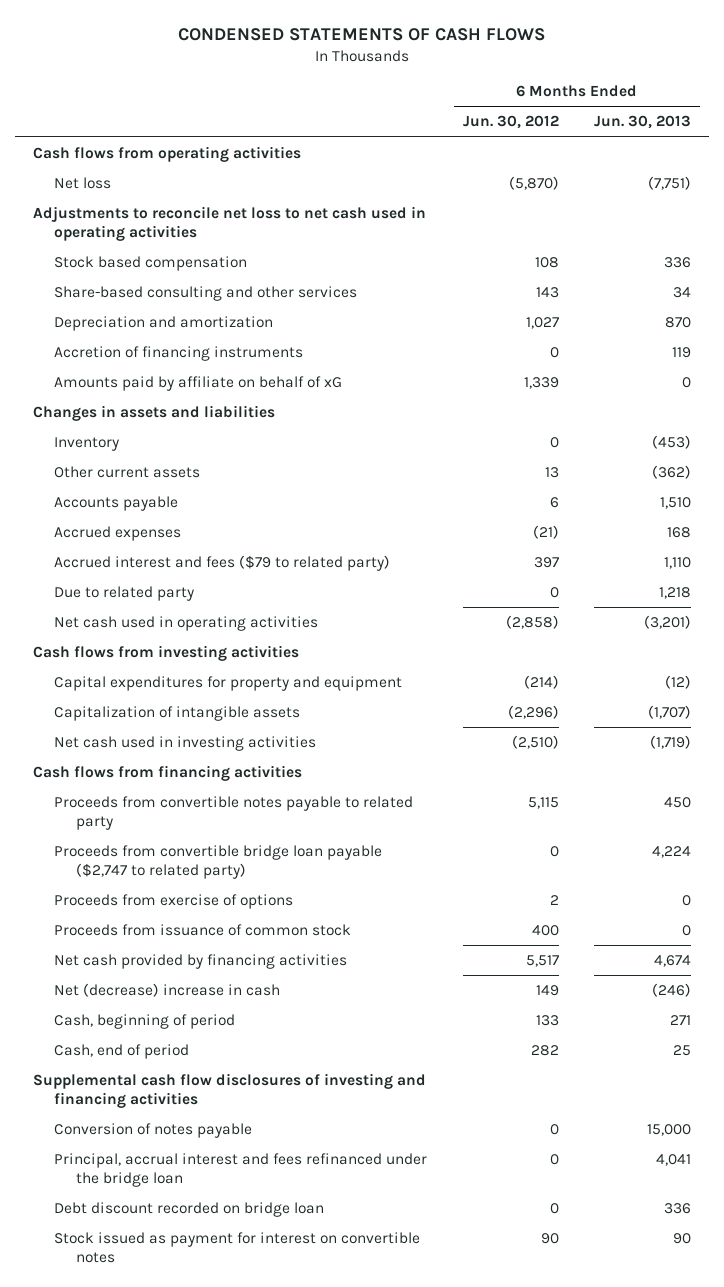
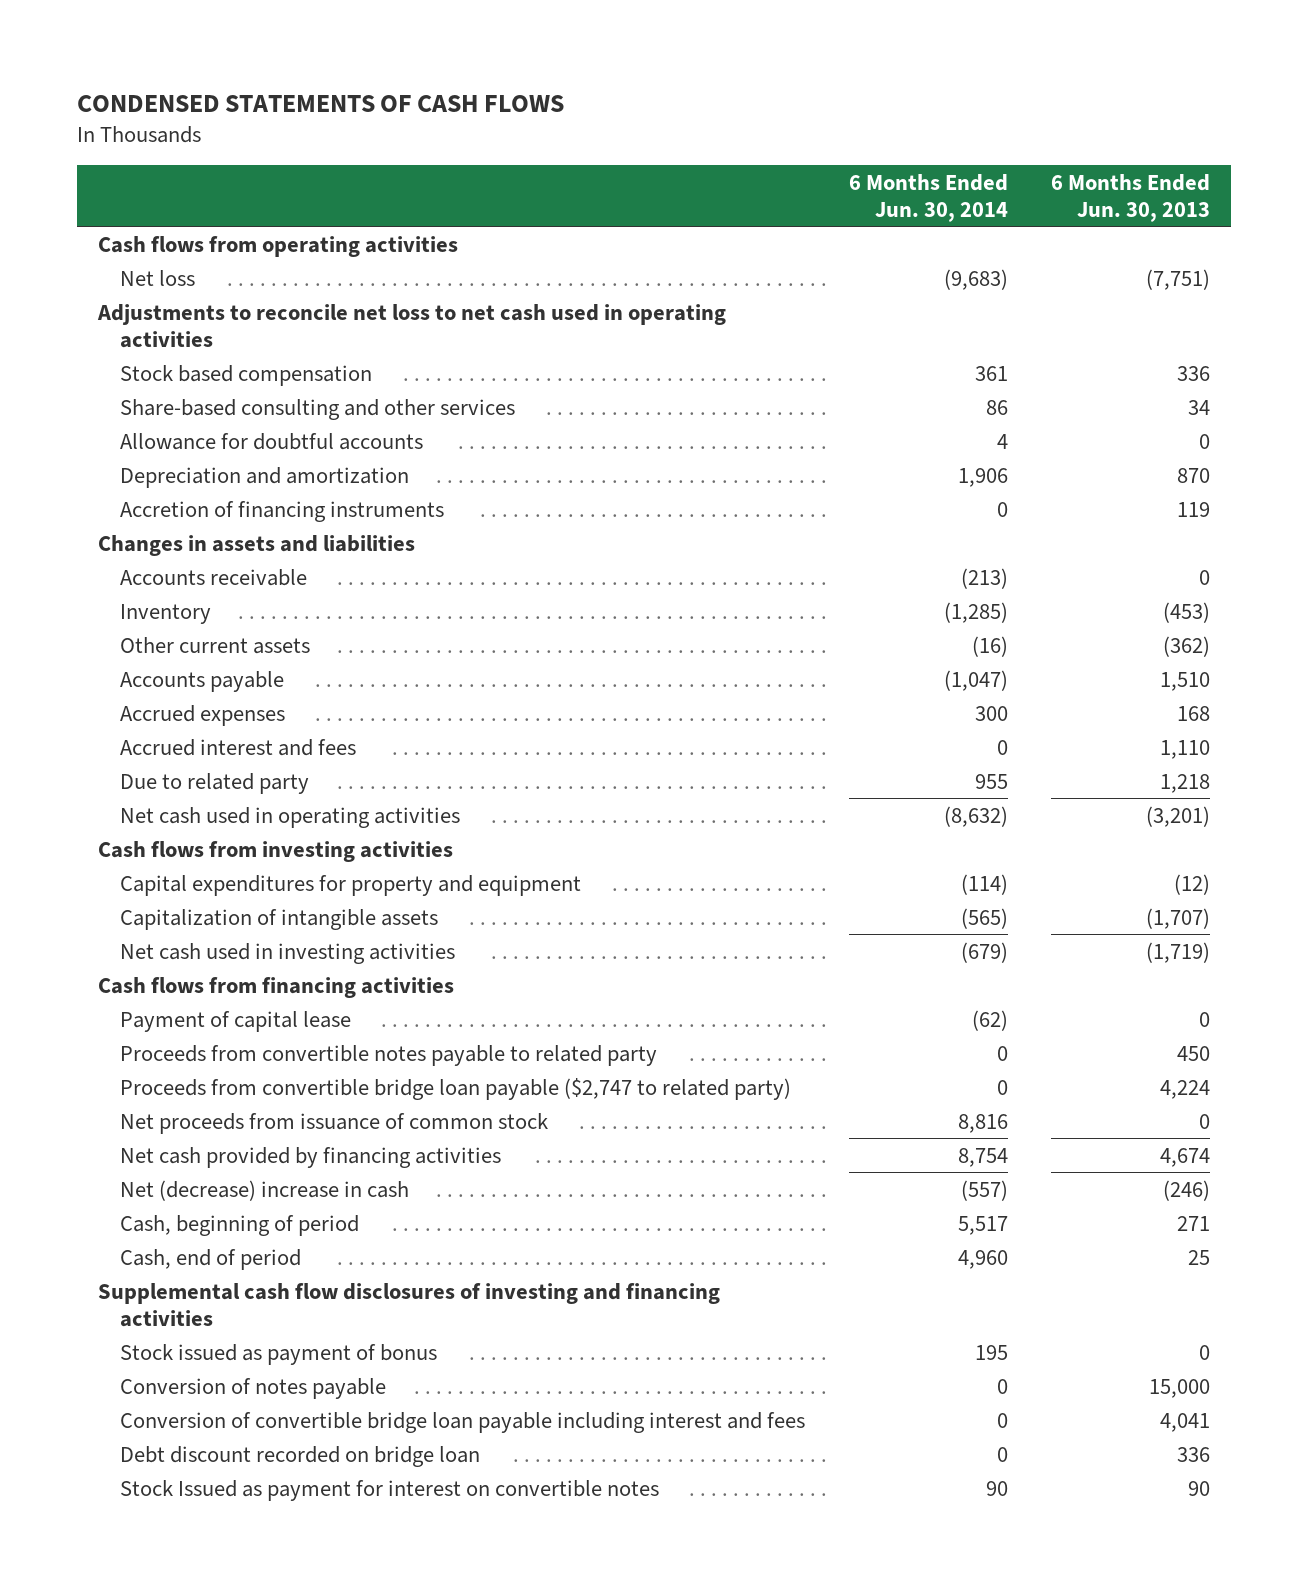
- | 6 Months Ended Jun. 30, 2012 | 6 Months Ended Jun. 30, 2013
+ | 6 Months Ended Jun. 30, 2014 | 6 Months Ended Jun. 30, 2013
+ Allowance for doubtful accounts | 4 | 0
- Amounts paid by affiliate on behalf of xG | 1,339 | 0
+ Accounts receivable | (213) | 0
- Accrued interest and fees ($79 to related party) | 397 | 1,110
+ Accrued interest and fees | 0 | 1,110
+ Payment of capital lease | (62) | 0
- Proceeds from exercise of options | 2 | 0
- Proceeds from issuance of common stock | 400 | 0
+ Net proceeds from issuance of common stock | 8,816 | 0
+ Stock issued as payment of bonus | 195 | 0
- Principal, accrual interest and fees refinanced under the bridge loan | 0 | 4,041
+ Conversion of convertible bridge loan payable including interest and fees | 0 | 4,041
- Stock issued as payment for interest on convertible notes | 90 | 90
+ Stock Issued as payment for interest on convertible notes | 90 | 90

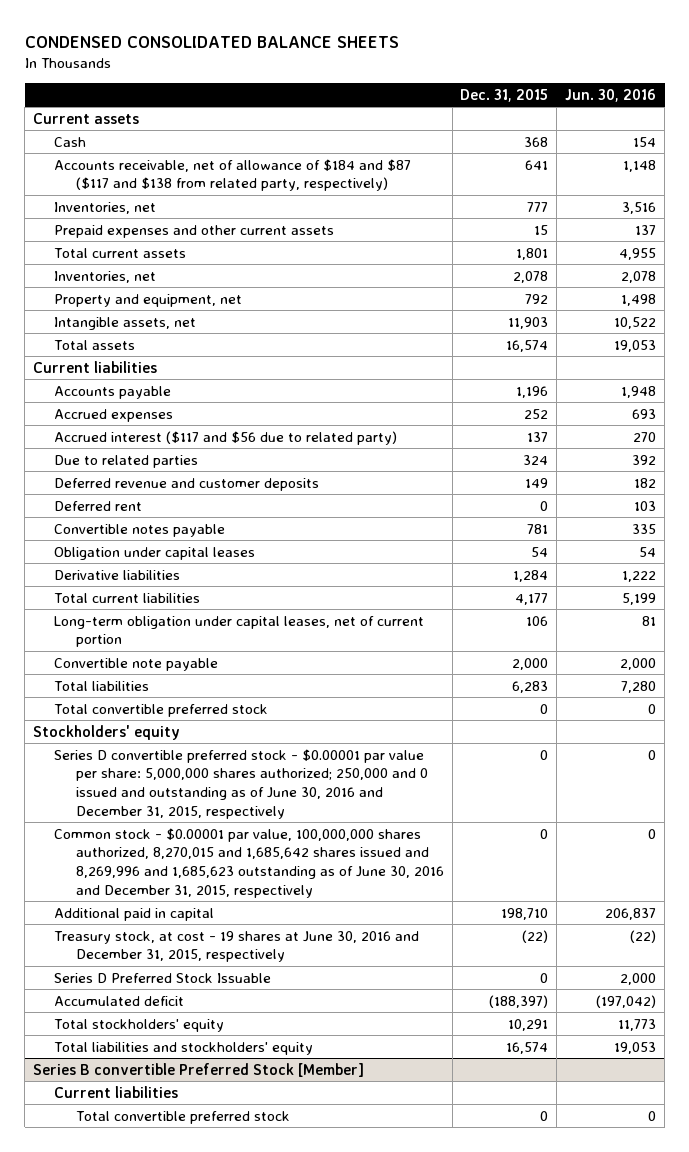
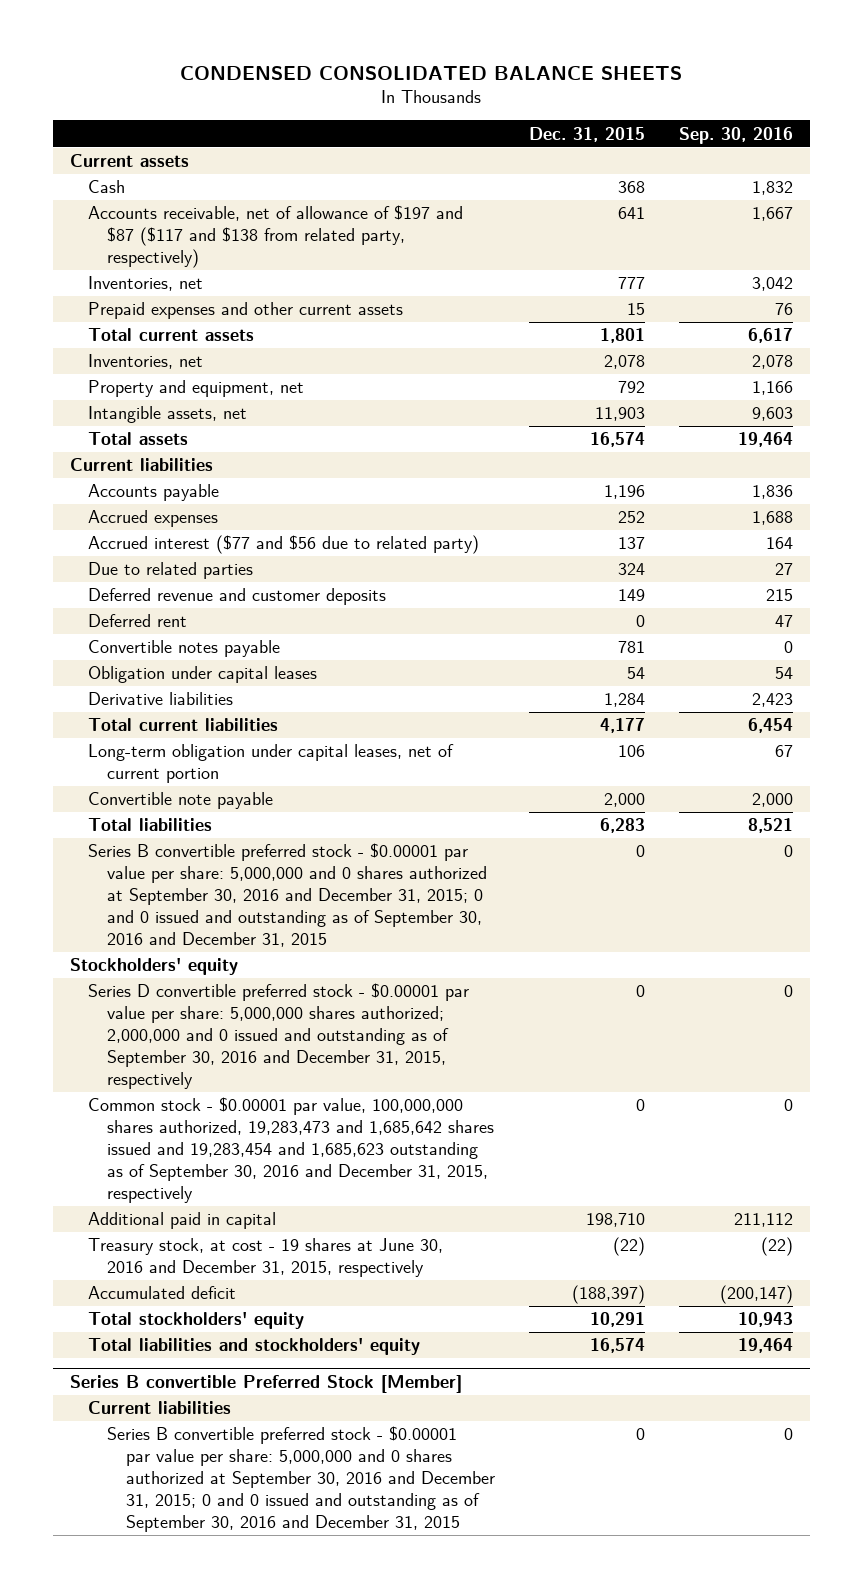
- | Dec. 31, 2015 | Jun. 30, 2016
+ | Dec. 31, 2015 | Sep. 30, 2016
- Accounts receivable, net of allowance of $184 and $87 ($117 and $138 from related party, respectively) | 641 | 1,148
+ Accounts receivable, net of allowance of $197 and $87 ($117 and $138 from related party, respectively) | 641 | 1,667
- Accrued interest ($117 and $56 due to related party) | 137 | 270
+ Accrued interest ($77 and $56 due to related party) | 137 | 164
- Total convertible preferred stock | 0 | 0
+ Series B convertible preferred stock - $0.00001 par value per share: 5,000,000 and 0 shares authorized at September 30, 2016 and December 31, 2015; 0 and 0 issued and outstanding as of September 30, 2016 and December 31, 2015 | 0 | 0
- Series D convertible preferred stock - $0.00001 par value per share: 5,000,000 shares authorized; 250,000 and 0 issued and outstanding as of June 30, 2016 and December 31, 2015, respectively | 0 | 0
- Common stock - $0.00001 par value, 100,000,000 shares authorized, 8,270,015 and 1,685,642 shares issued and 8,269,996 and 1,685,623 outstanding as of June 30, 2016 and December 31, 2015, respectively | 0 | 0
+ Series D convertible preferred stock - $0.00001 par value per share: 5,000,000 shares authorized; 2,000,000 and 0 issued and outstanding as of September 30, 2016 and December 31, 2015, respectively | 0 | 0
+ Common stock - $0.00001 par value, 100,000,000 shares authorized, 19,283,473 and 1,685,642 shares issued and 19,283,454 and 1,685,623 outstanding as of September 30, 2016 and December 31, 2015, respectively | 0 | 0
- Series D Preferred Stock Issuable | 0 | 2,000
@ Series B convertible Preferred Stock [Member]
- Total convertible preferred stock | 0 | 0
+ Series B convertible preferred stock - $0.00001 par value per share: 5,000,000 and 0 shares authorized at September 30, 2016 and December 31, 2015; 0 and 0 issued and outstanding as of September 30, 2016 and December 31, 2015 | 0 | 0

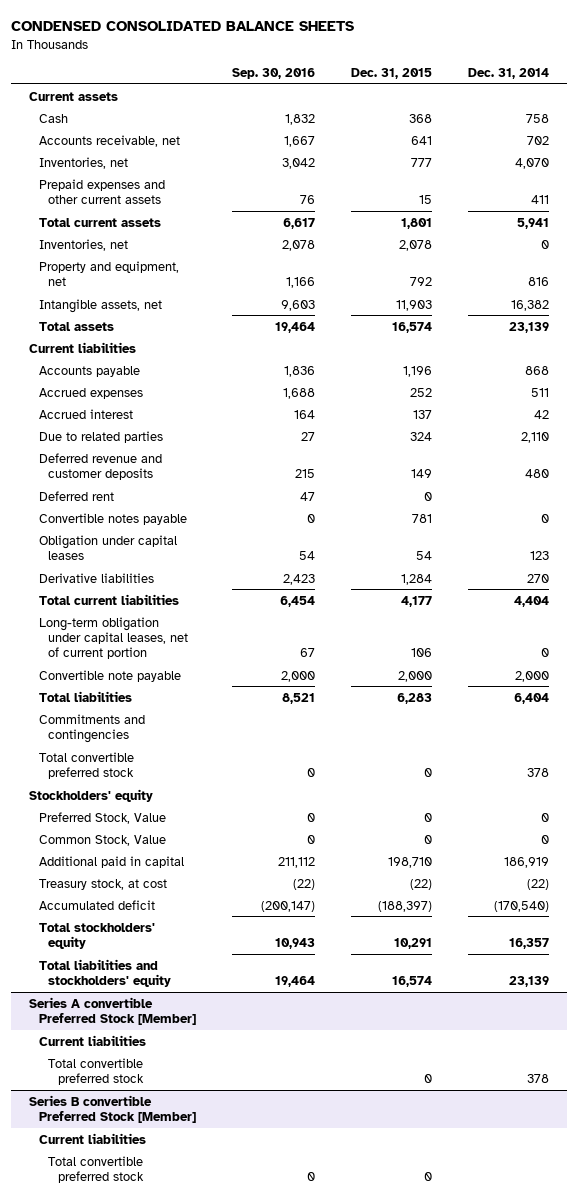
- | Dec. 31, 2015 | Sep. 30, 2016
+ | Sep. 30, 2016 | Dec. 31, 2015 | Dec. 31, 2014
- Accounts receivable, net of allowance of $197 and $87 ($117 and $138 from related party, respectively) | 641 | 1,667
+ Accounts receivable, net | 1,667 | 641 | 702
- Accrued interest ($77 and $56 due to related party) | 137 | 164
+ Accrued interest | 164 | 137 | 42
- Series B convertible preferred stock - $0.00001 par value per share: 5,000,000 and 0 shares authorized at September 30, 2016 and December 31, 2015; 0 and 0 issued and outstanding as of September 30, 2016 and December 31, 2015 | 0 | 0
+ Commitments and contingencies
+ Total convertible preferred stock | 0 | 0 | 378
- Series D convertible preferred stock - $0.00001 par value per share: 5,000,000 shares authorized; 2,000,000 and 0 issued and outstanding as of September 30, 2016 and December 31, 2015, respectively | 0 | 0
- Common stock - $0.00001 par value, 100,000,000 shares authorized, 19,283,473 and 1,685,642 shares issued and 19,283,454 and 1,685,623 outstanding as of September 30, 2016 and December 31, 2015, respectively | 0 | 0
+ Preferred Stock, Value | 0 | 0 | 0
+ Common Stock, Value | 0 | 0 | 0
- Treasury stock, at cost - 19 shares at June 30, 2016 and December 31, 2015, respectively | (22) | (22)
+ Treasury stock, at cost | (22) | (22) | (22)
+ Series A convertible Preferred Stock [Member]
+ Current liabilities
+ Total convertible preferred stock | | 0 | 378
@ Series B convertible Preferred Stock [Member]
- Series B convertible preferred stock - $0.00001 par value per share: 5,000,000 and 0 shares authorized at September 30, 2016 and December 31, 2015; 0 and 0 issued and outstanding as of September 30, 2016 and December 31, 2015 | 0 | 0
+ Total convertible preferred stock | 0 | 0 |

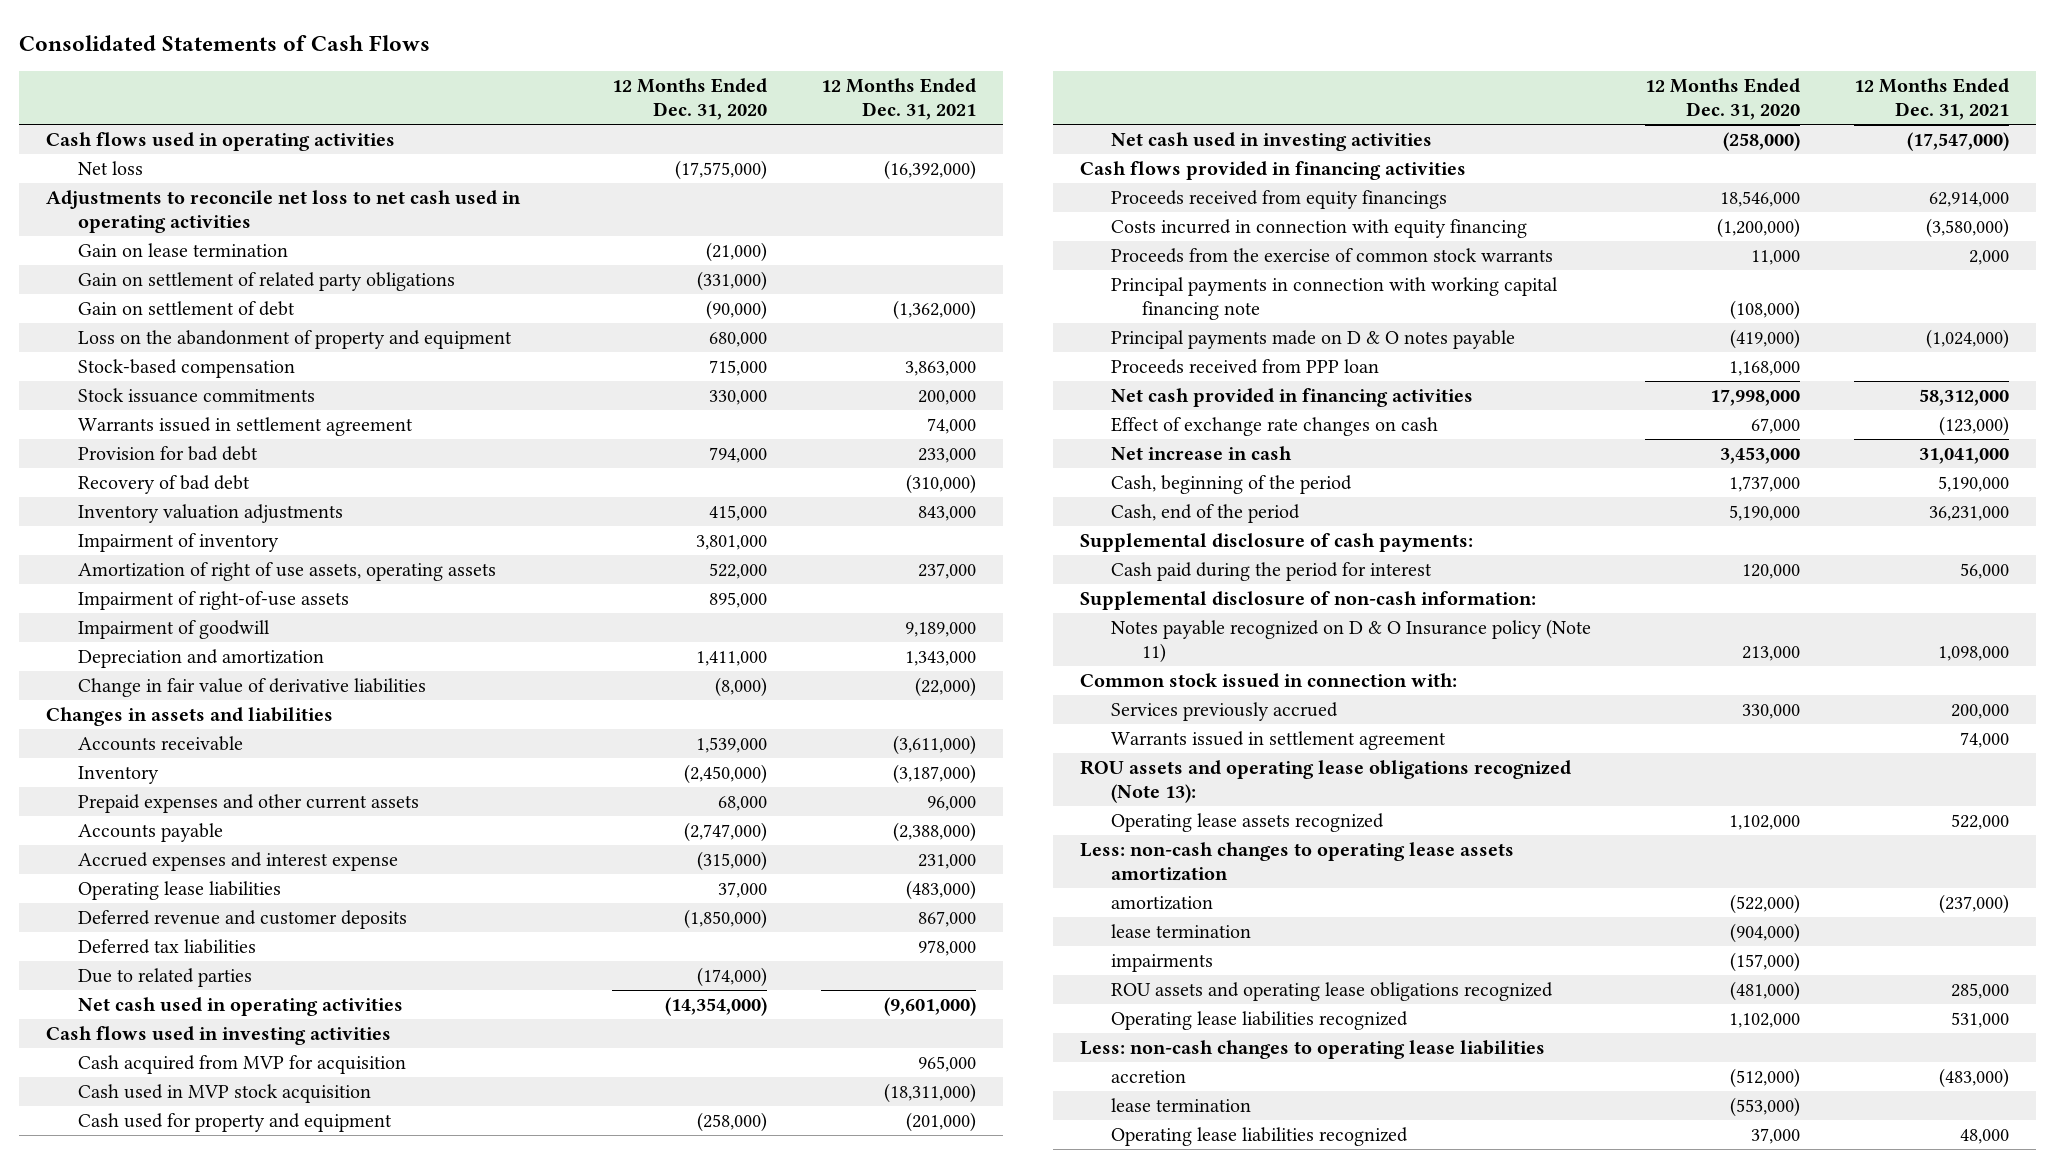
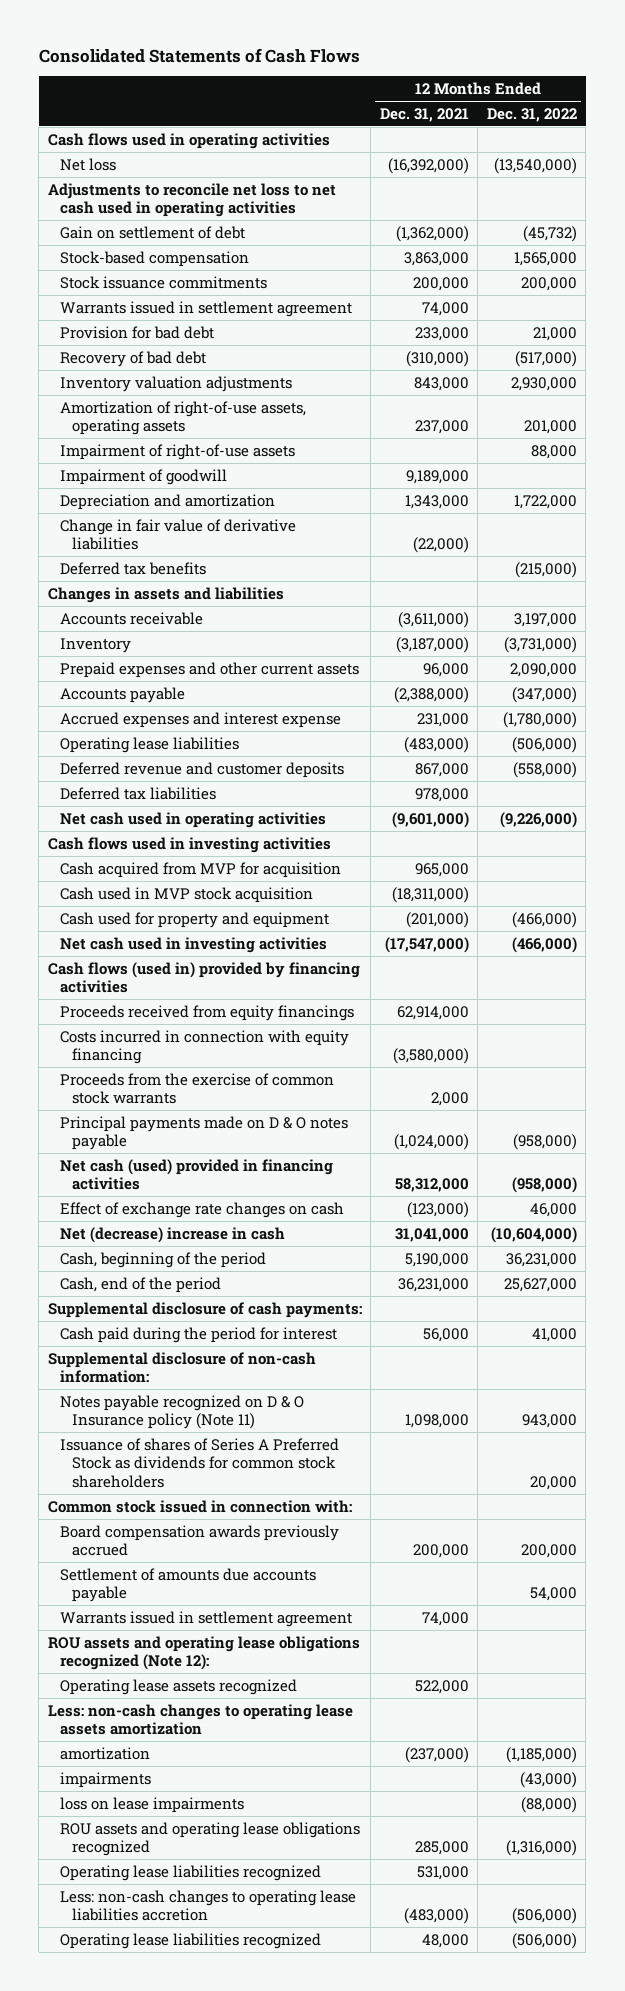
- | 12 Months Ended Dec. 31, 2020 | 12 Months Ended Dec. 31, 2021
+ | 12 Months Ended Dec. 31, 2021 | 12 Months Ended Dec. 31, 2022
- Gain on lease termination | (21,000) |
- Gain on settlement of related party obligations | (331,000) |
- Loss on the abandonment of property and equipment | 680,000 |
- Impairment of inventory | 3,801,000 |
- Amortization of right of use assets, operating assets | 522,000 | 237,000
+ Amortization of right-of-use assets, operating assets | 237,000 | 201,000
+ Deferred tax benefits | | (215,000)
- Due to related parties | (174,000) |
- Cash flows provided in financing activities
+ Cash flows (used in) provided by financing activities
- Principal payments in connection with working capital financing note | (108,000) |
- Proceeds received from PPP loan | 1,168,000 |
- Net cash provided in financing activities | 17,998,000 | 58,312,000
+ Net cash (used) provided in financing activities | 58,312,000 | (958,000)
- Net increase in cash | 3,453,000 | 31,041,000
+ Net (decrease) increase in cash | 31,041,000 | (10,604,000)
+ Issuance of shares of Series A Preferred Stock as dividends for common stock shareholders | | 20,000
- Services previously accrued | 330,000 | 200,000
+ Board compensation awards previously accrued | 200,000 | 200,000
+ Settlement of amounts due accounts payable | | 54,000
- ROU assets and operating lease obligations recognized (Note 13):
+ ROU assets and operating lease obligations recognized (Note 12):
- lease termination | (904,000) |
+ loss on lease impairments | | (88,000)
- Less: non-cash changes to operating lease liabilities
- accretion | (512,000) | (483,000)
- lease termination | (553,000) |
+ Less: non-cash changes to operating lease liabilities accretion | (483,000) | (506,000)

